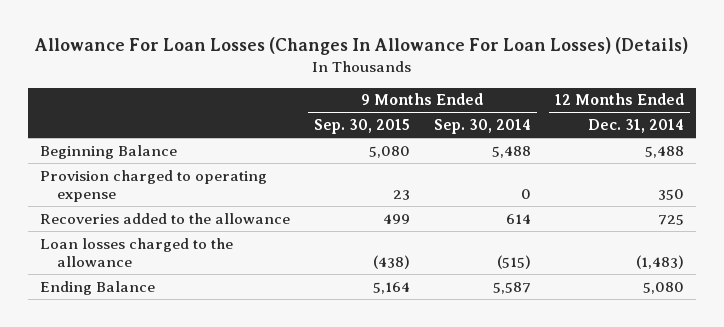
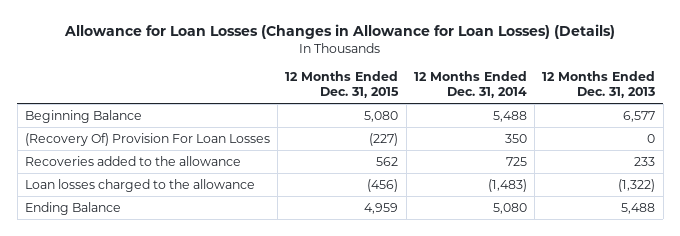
- Allowance For Loan Losses (Changes In Allowance For Loan Losses) (Details)
+ Allowance for Loan Losses (Changes in Allowance for Loan Losses) (Details)
- | 9 Months Ended Sep. 30, 2015 | 9 Months Ended Sep. 30, 2014 | 12 Months Ended Dec. 31, 2014
+ | 12 Months Ended Dec. 31, 2015 | 12 Months Ended Dec. 31, 2014 | 12 Months Ended Dec. 31, 2013
- Provision charged to operating expense | 23 | 0 | 350
+ (Recovery Of) Provision For Loan Losses | (227) | 350 | 0

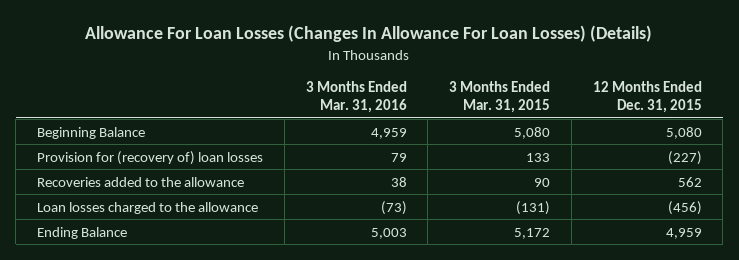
- Allowance for Loan Losses (Changes in Allowance for Loan Losses) (Details)
+ Allowance For Loan Losses (Changes In Allowance For Loan Losses) (Details)
- | 12 Months Ended Dec. 31, 2015 | 12 Months Ended Dec. 31, 2014 | 12 Months Ended Dec. 31, 2013
+ | 3 Months Ended Mar. 31, 2016 | 3 Months Ended Mar. 31, 2015 | 12 Months Ended Dec. 31, 2015
- (Recovery Of) Provision For Loan Losses | (227) | 350 | 0
+ Provision for (recovery of) loan losses | 79 | 133 | (227)

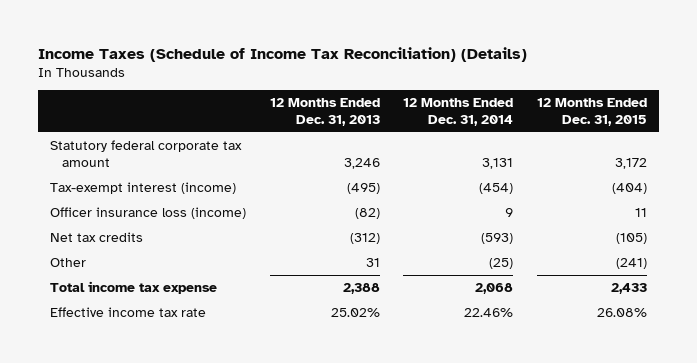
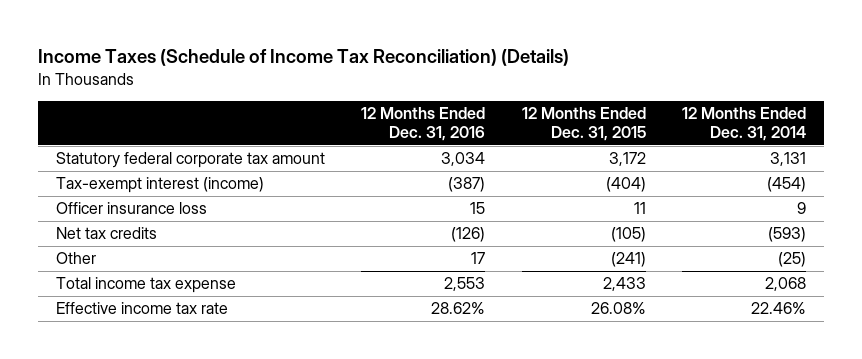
- | 12 Months Ended Dec. 31, 2013 | 12 Months Ended Dec. 31, 2014 | 12 Months Ended Dec. 31, 2015
+ | 12 Months Ended Dec. 31, 2016 | 12 Months Ended Dec. 31, 2015 | 12 Months Ended Dec. 31, 2014
- Officer insurance loss (income) | (82) | 9 | 11
+ Officer insurance loss | 15 | 11 | 9

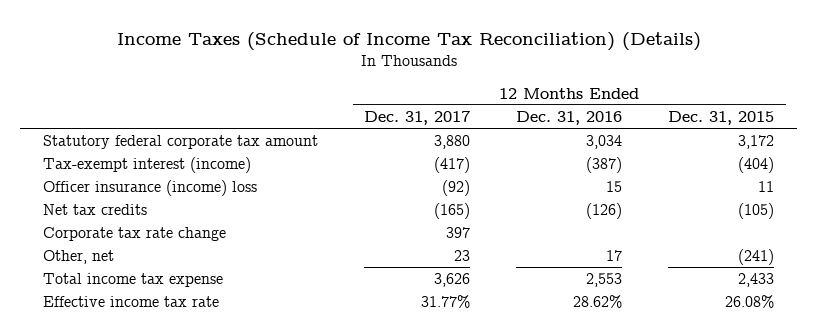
- | 12 Months Ended Dec. 31, 2016 | 12 Months Ended Dec. 31, 2015 | 12 Months Ended Dec. 31, 2014
+ | 12 Months Ended Dec. 31, 2017 | 12 Months Ended Dec. 31, 2016 | 12 Months Ended Dec. 31, 2015
- Officer insurance loss | 15 | 11 | 9
+ Officer insurance (income) loss | (92) | 15 | 11
- Other | 17 | (241) | (25)
+ Corporate tax rate change | 397 | |
+ Other, net | 23 | 17 | (241)

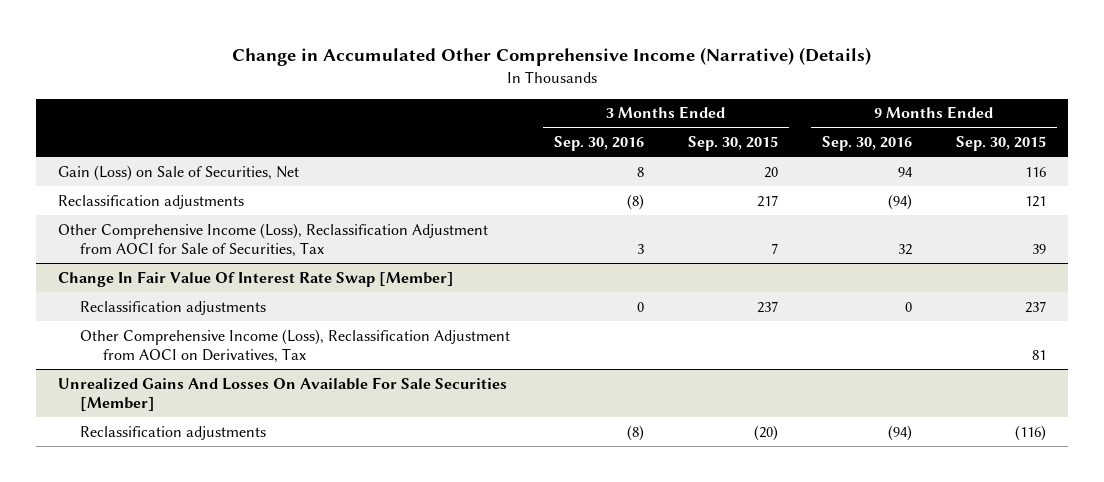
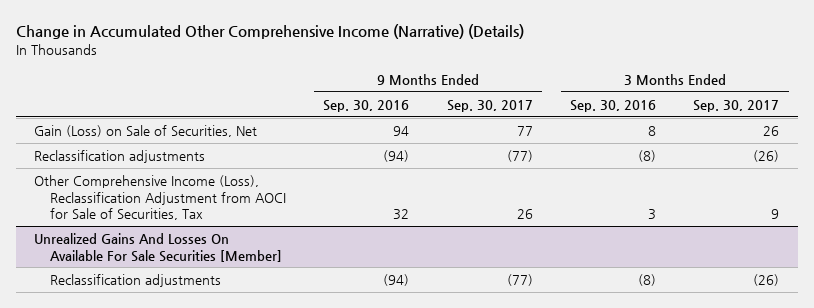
- | 3 Months Ended Sep. 30, 2016 | 3 Months Ended Sep. 30, 2015 | 9 Months Ended Sep. 30, 2016 | 9 Months Ended Sep. 30, 2015
+ | 9 Months Ended Sep. 30, 2016 | 9 Months Ended Sep. 30, 2017 | 3 Months Ended Sep. 30, 2016 | 3 Months Ended Sep. 30, 2017
- Change In Fair Value Of Interest Rate Swap [Member]
- Reclassification adjustments | 0 | 237 | 0 | 237
- Other Comprehensive Income (Loss), Reclassification Adjustment from AOCI on Derivatives, Tax | | | | 81

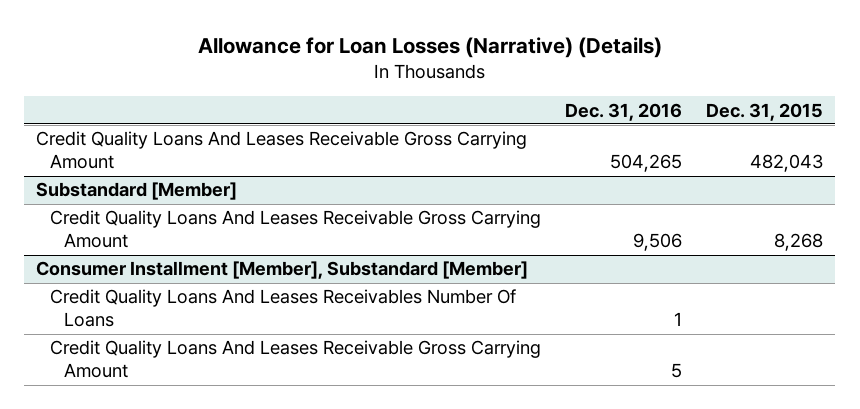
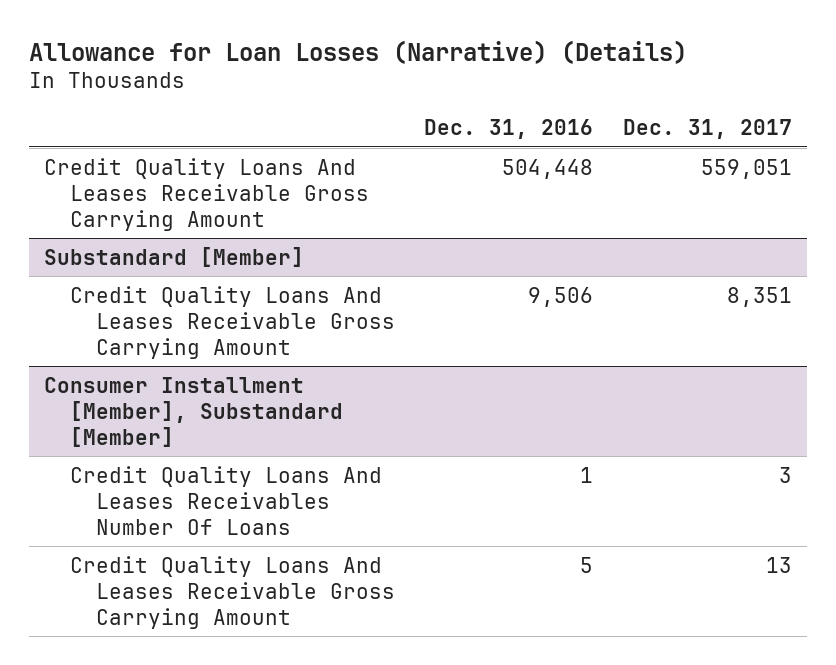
- | Dec. 31, 2016 | Dec. 31, 2015
+ | Dec. 31, 2016 | Dec. 31, 2017
- Credit Quality Loans And Leases Receivable Gross Carrying Amount | 504,265 | 482,043
+ Credit Quality Loans And Leases Receivable Gross Carrying Amount | 504,448 | 559,051

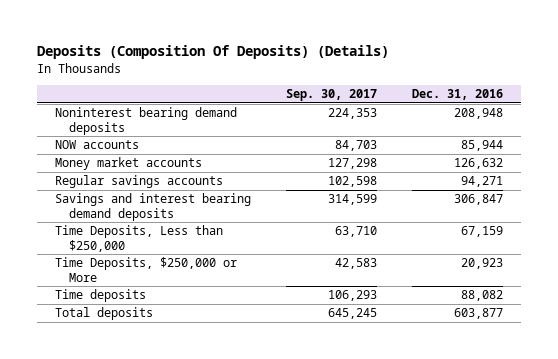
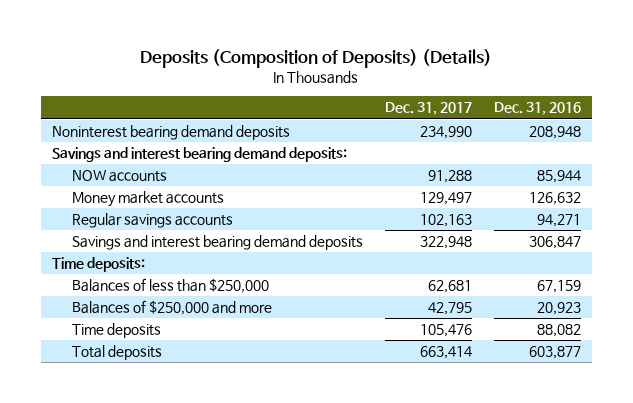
- Deposits (Composition Of Deposits) (Details)
+ Deposits (Composition of Deposits) (Details)
- | Sep. 30, 2017 | Dec. 31, 2016
+ | Dec. 31, 2017 | Dec. 31, 2016
+ Savings and interest bearing demand deposits:
- Time Deposits, Less than $250,000 | 63,710 | 67,159
- Time Deposits, $250,000 or More | 42,583 | 20,923
+ Time deposits:
+ Balances of less than $250,000 | 62,681 | 67,159
+ Balances of $250,000 and more | 42,795 | 20,923

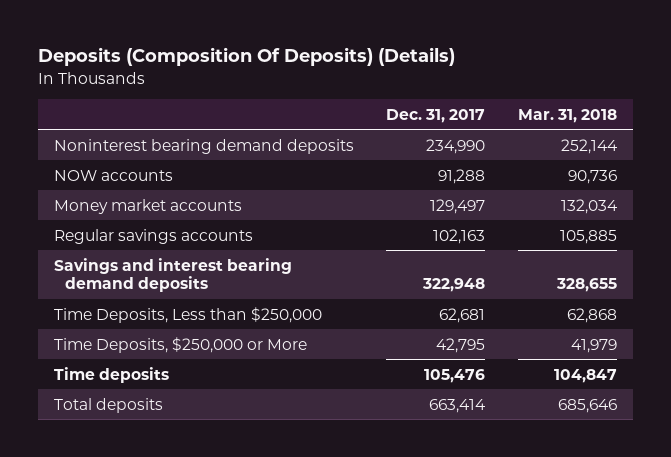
- Deposits (Composition of Deposits) (Details)
+ Deposits (Composition Of Deposits) (Details)
- | Dec. 31, 2017 | Dec. 31, 2016
+ | Dec. 31, 2017 | Mar. 31, 2018
- Savings and interest bearing demand deposits:
- Time deposits:
- Balances of less than $250,000 | 62,681 | 67,159
- Balances of $250,000 and more | 42,795 | 20,923
+ Time Deposits, Less than $250,000 | 62,681 | 62,868
+ Time Deposits, $250,000 or More | 42,795 | 41,979

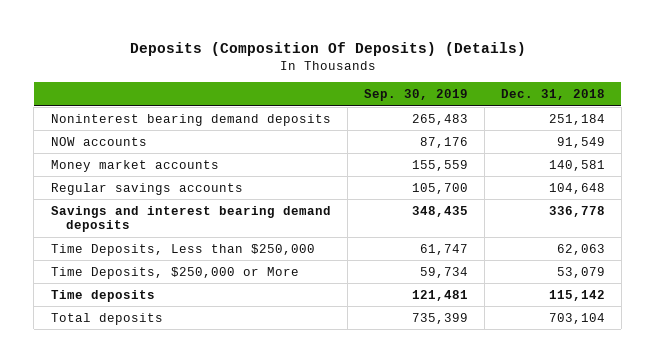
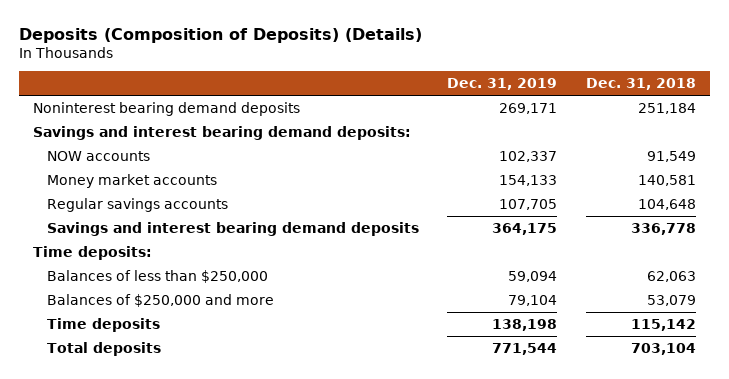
- Deposits (Composition Of Deposits) (Details)
+ Deposits (Composition of Deposits) (Details)
- | Sep. 30, 2019 | Dec. 31, 2018
+ | Dec. 31, 2019 | Dec. 31, 2018
+ Savings and interest bearing demand deposits:
- Time Deposits, Less than $250,000 | 61,747 | 62,063
- Time Deposits, $250,000 or More | 59,734 | 53,079
+ Time deposits:
+ Balances of less than $250,000 | 59,094 | 62,063
+ Balances of $250,000 and more | 79,104 | 53,079

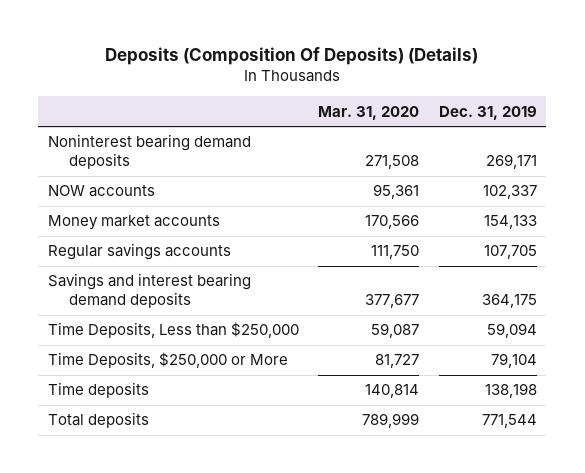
- Deposits (Composition of Deposits) (Details)
+ Deposits (Composition Of Deposits) (Details)
- | Dec. 31, 2019 | Dec. 31, 2018
+ | Mar. 31, 2020 | Dec. 31, 2019
- Savings and interest bearing demand deposits:
- Time deposits:
- Balances of less than $250,000 | 59,094 | 62,063
- Balances of $250,000 and more | 79,104 | 53,079
+ Time Deposits, Less than $250,000 | 59,087 | 59,094
+ Time Deposits, $250,000 or More | 81,727 | 79,104

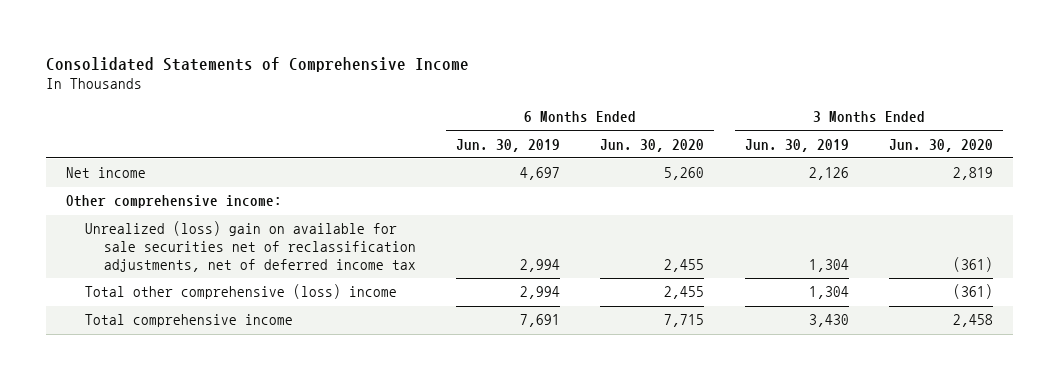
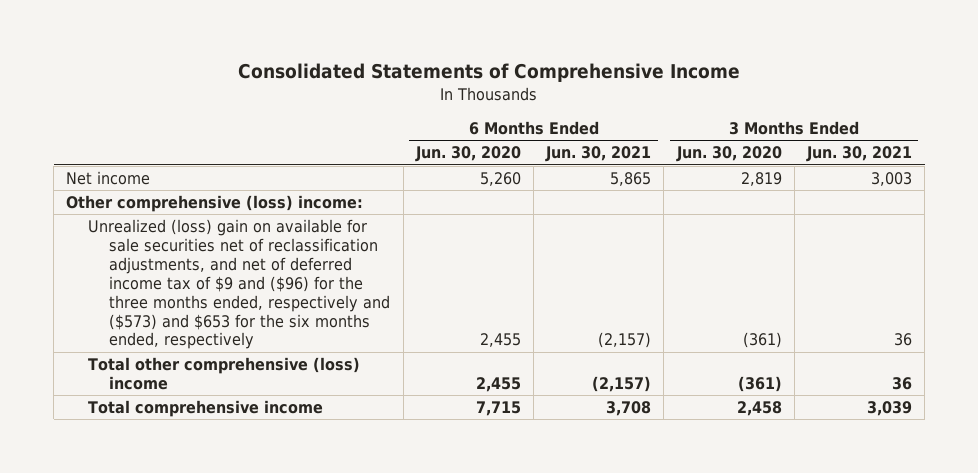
- | 6 Months Ended Jun. 30, 2019 | 6 Months Ended Jun. 30, 2020 | 3 Months Ended Jun. 30, 2019 | 3 Months Ended Jun. 30, 2020
+ | 6 Months Ended Jun. 30, 2020 | 6 Months Ended Jun. 30, 2021 | 3 Months Ended Jun. 30, 2020 | 3 Months Ended Jun. 30, 2021
- Other comprehensive income:
- Unrealized (loss) gain on available for sale securities net of reclassification adjustments, net of deferred income tax | 2,994 | 2,455 | 1,304 | (361)
+ Other comprehensive (loss) income:
+ Unrealized (loss) gain on available for sale securities net of reclassification adjustments, and net of deferred income tax of $9 and ($96) for the three months ended, respectively and ($573) and $653 for the six months ended, respectively | 2,455 | (2,157) | (361) | 36

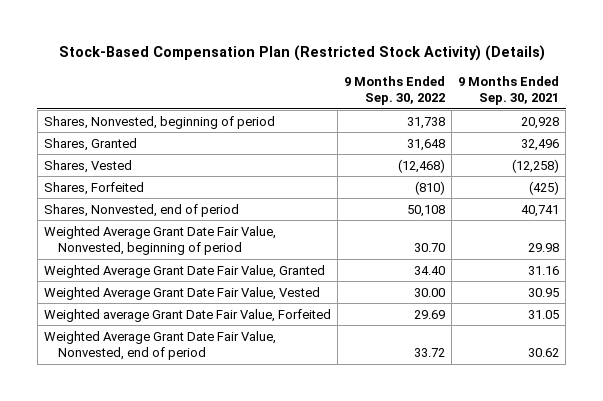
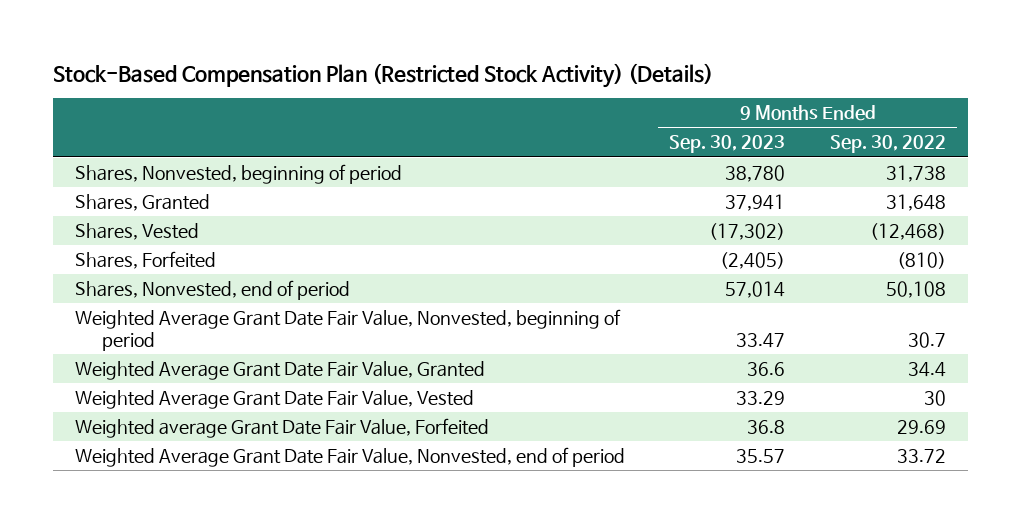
- | 9 Months Ended Sep. 30, 2022 | 9 Months Ended Sep. 30, 2021
+ | 9 Months Ended Sep. 30, 2023 | 9 Months Ended Sep. 30, 2022
- Weighted Average Grant Date Fair Value, Nonvested, beginning of period | 30.70 | 29.98
- Weighted Average Grant Date Fair Value, Granted | 34.40 | 31.16
- Weighted Average Grant Date Fair Value, Vested | 30.00 | 30.95
+ Weighted Average Grant Date Fair Value, Nonvested, beginning of period | 33.47 | 30.7
+ Weighted Average Grant Date Fair Value, Granted | 36.6 | 34.4
+ Weighted Average Grant Date Fair Value, Vested | 33.29 | 30

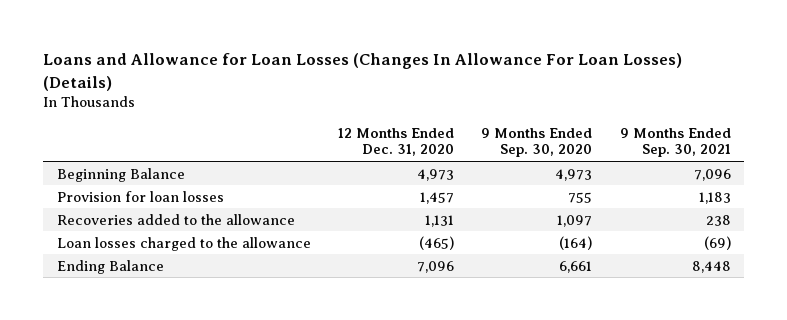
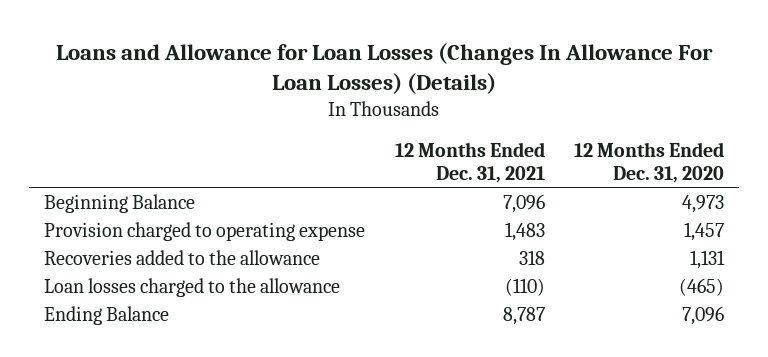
- | 12 Months Ended Dec. 31, 2020 | 9 Months Ended Sep. 30, 2020 | 9 Months Ended Sep. 30, 2021
+ | 12 Months Ended Dec. 31, 2021 | 12 Months Ended Dec. 31, 2020
- Provision for loan losses | 1,457 | 755 | 1,183
+ Provision charged to operating expense | 1,483 | 1,457

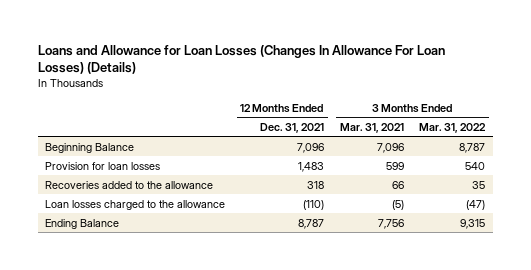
- | 12 Months Ended Dec. 31, 2021 | 12 Months Ended Dec. 31, 2020
+ | 12 Months Ended Dec. 31, 2021 | 3 Months Ended Mar. 31, 2021 | 3 Months Ended Mar. 31, 2022
- Provision charged to operating expense | 1,483 | 1,457
+ Provision for loan losses | 1,483 | 599 | 540

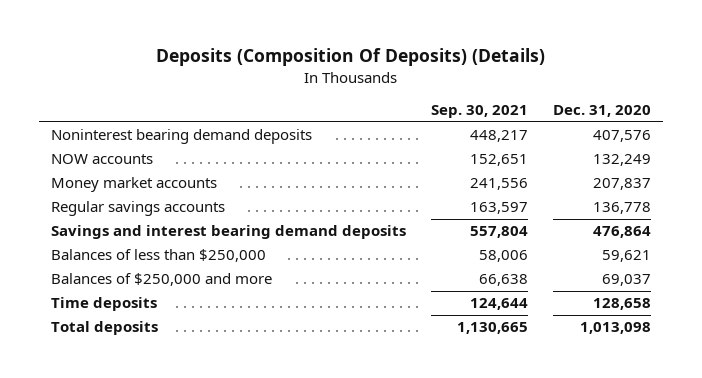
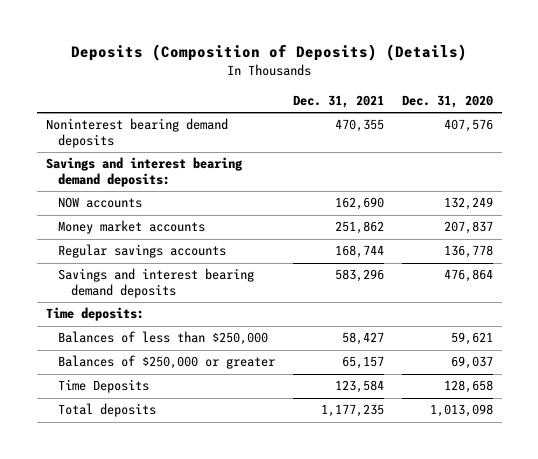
- Deposits (Composition Of Deposits) (Details)
+ Deposits (Composition of Deposits) (Details)
- | Sep. 30, 2021 | Dec. 31, 2020
+ | Dec. 31, 2021 | Dec. 31, 2020
+ Savings and interest bearing demand deposits:
+ Time deposits:
- Balances of $250,000 and more | 66,638 | 69,037
- Time deposits | 124,644 | 128,658
+ Balances of $250,000 or greater | 65,157 | 69,037
+ Time Deposits | 123,584 | 128,658

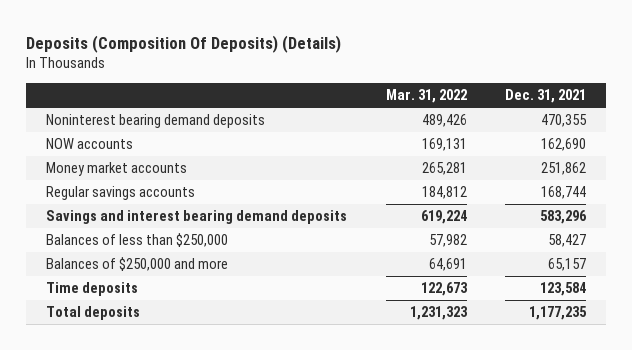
- Deposits (Composition of Deposits) (Details)
+ Deposits (Composition Of Deposits) (Details)
- | Dec. 31, 2021 | Dec. 31, 2020
+ | Mar. 31, 2022 | Dec. 31, 2021
- Savings and interest bearing demand deposits:
- Time deposits:
- Balances of $250,000 or greater | 65,157 | 69,037
- Time Deposits | 123,584 | 128,658
+ Balances of $250,000 and more | 64,691 | 65,157
+ Time deposits | 122,673 | 123,584

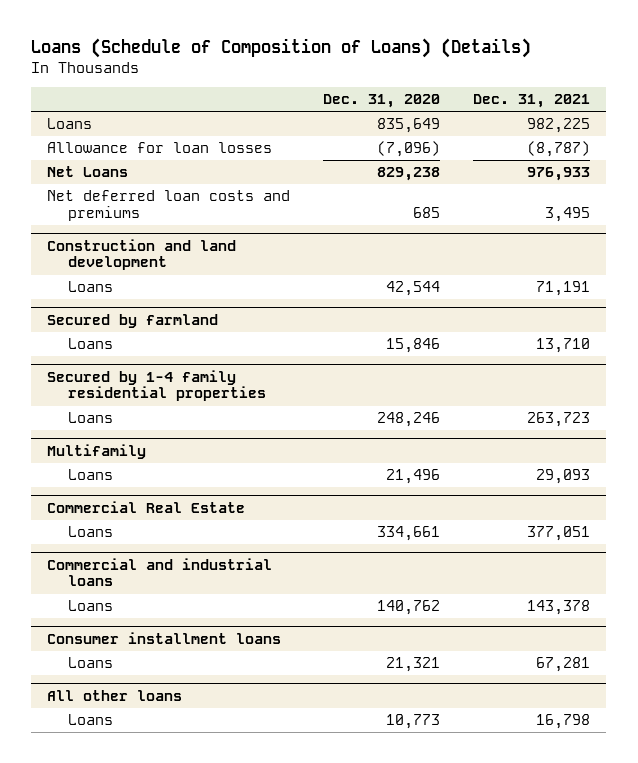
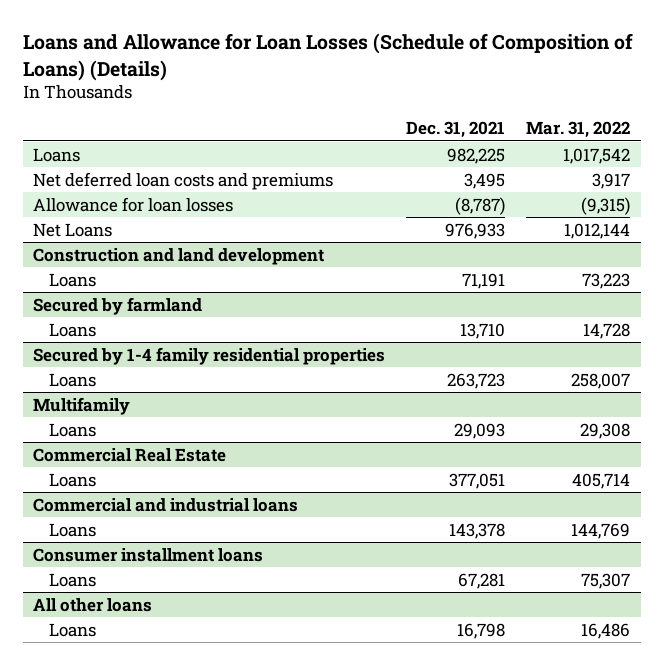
- Loans (Schedule of Composition of Loans) (Details)
+ Loans and Allowance for Loan Losses (Schedule of Composition of Loans) (Details)
- | Dec. 31, 2020 | Dec. 31, 2021
+ | Dec. 31, 2021 | Mar. 31, 2022
moved up: Net deferred loan costs and premiums | 3,495 | 3,917

